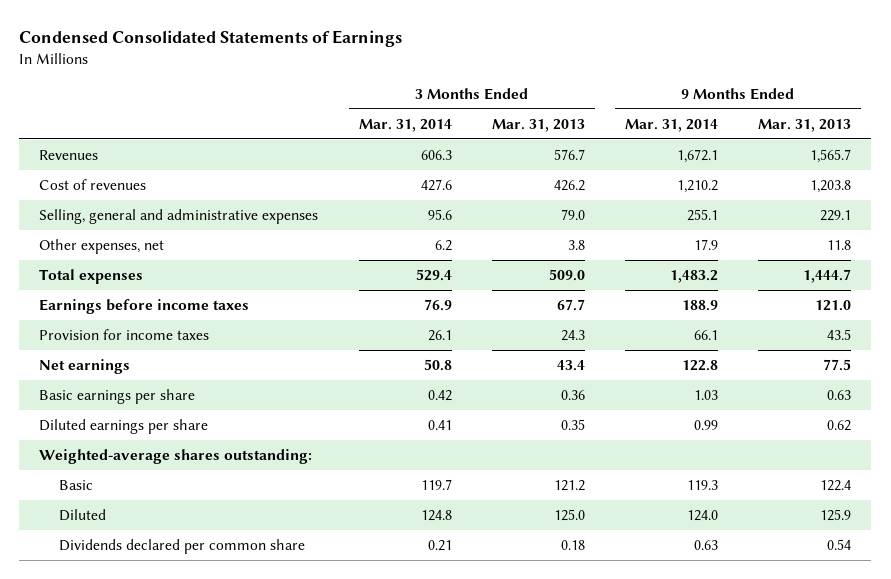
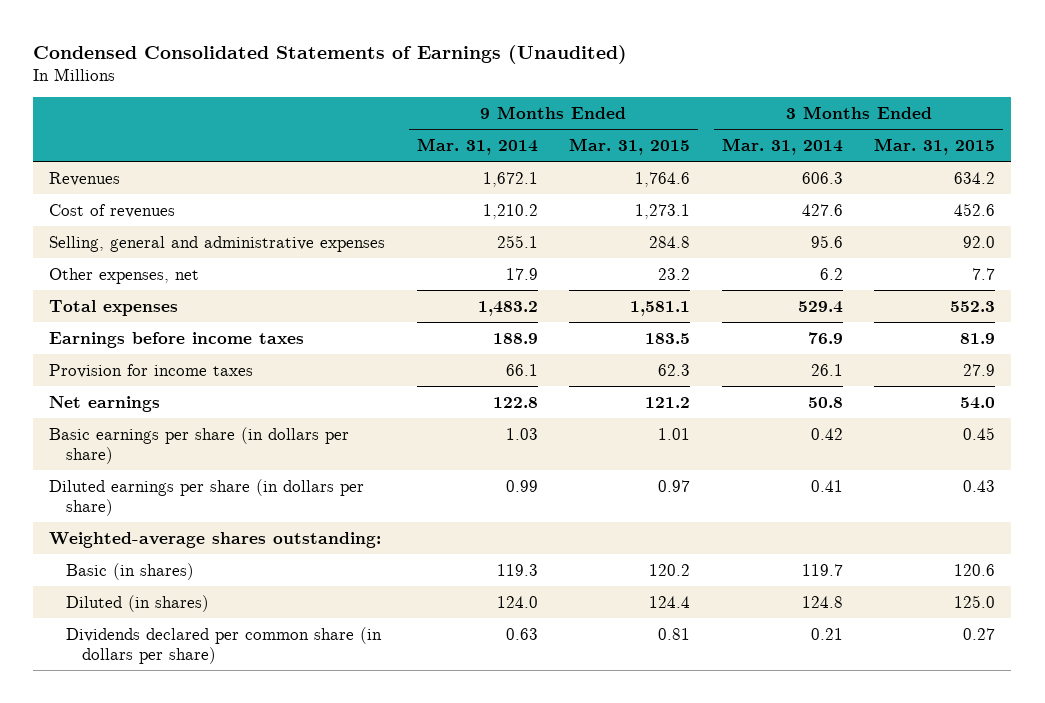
- Condensed Consolidated Statements of Earnings
+ Condensed Consolidated Statements of Earnings (Unaudited)
- | 3 Months Ended Mar. 31, 2014 | 3 Months Ended Mar. 31, 2013 | 9 Months Ended Mar. 31, 2014 | 9 Months Ended Mar. 31, 2013
+ | 9 Months Ended Mar. 31, 2014 | 9 Months Ended Mar. 31, 2015 | 3 Months Ended Mar. 31, 2014 | 3 Months Ended Mar. 31, 2015
- Basic earnings per share | 0.42 | 0.36 | 1.03 | 0.63
- Diluted earnings per share | 0.41 | 0.35 | 0.99 | 0.62
+ Basic earnings per share (in dollars per share) | 1.03 | 1.01 | 0.42 | 0.45
+ Diluted earnings per share (in dollars per share) | 0.99 | 0.97 | 0.41 | 0.43
- Basic | 119.7 | 121.2 | 119.3 | 122.4
- Diluted | 124.8 | 125.0 | 124.0 | 125.9
- Dividends declared per common share | 0.21 | 0.18 | 0.63 | 0.54
+ Basic (in shares) | 119.3 | 120.2 | 119.7 | 120.6
+ Diluted (in shares) | 124.0 | 124.4 | 124.8 | 125.0
+ Dividends declared per common share (in dollars per share) | 0.63 | 0.81 | 0.21 | 0.27

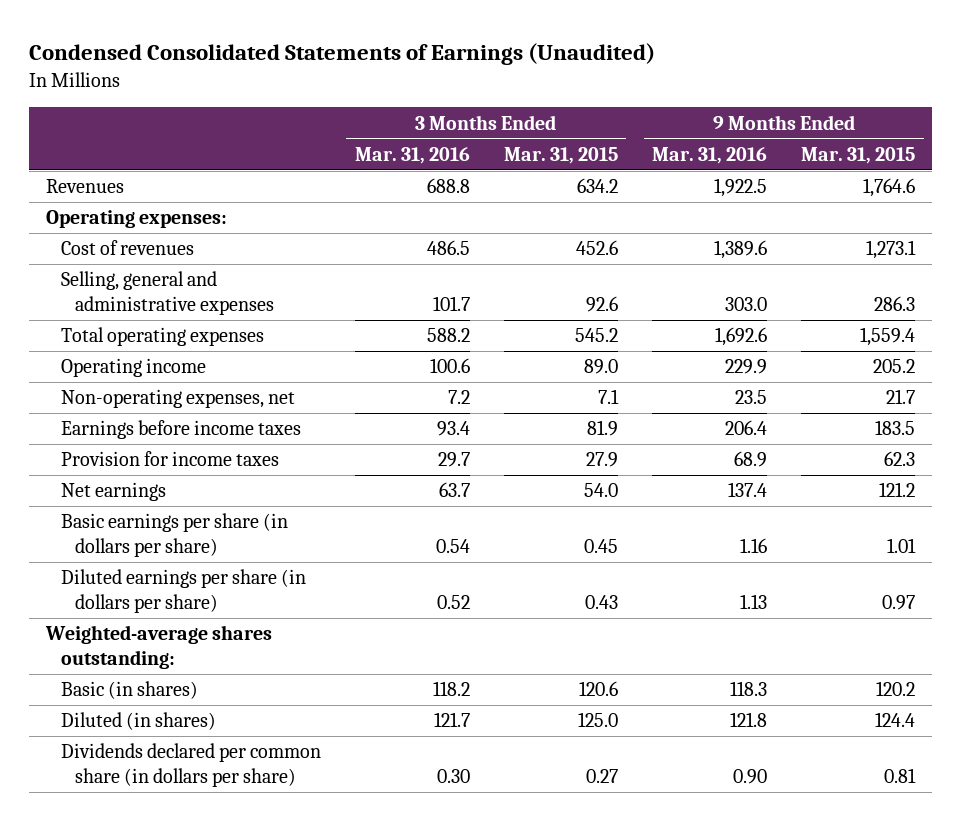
- | 9 Months Ended Mar. 31, 2014 | 9 Months Ended Mar. 31, 2015 | 3 Months Ended Mar. 31, 2014 | 3 Months Ended Mar. 31, 2015
+ | 3 Months Ended Mar. 31, 2016 | 3 Months Ended Mar. 31, 2015 | 9 Months Ended Mar. 31, 2016 | 9 Months Ended Mar. 31, 2015
+ Operating expenses:
- Selling, general and administrative expenses | 255.1 | 284.8 | 95.6 | 92.0
- Other expenses, net | 17.9 | 23.2 | 6.2 | 7.7
- Total expenses | 1,483.2 | 1,581.1 | 529.4 | 552.3
+ Selling, general and administrative expenses | 101.7 | 92.6 | 303.0 | 286.3
+ Total operating expenses | 588.2 | 545.2 | 1,692.6 | 1,559.4
+ Operating income | 100.6 | 89.0 | 229.9 | 205.2
+ Non-operating expenses, net | 7.2 | 7.1 | 23.5 | 21.7

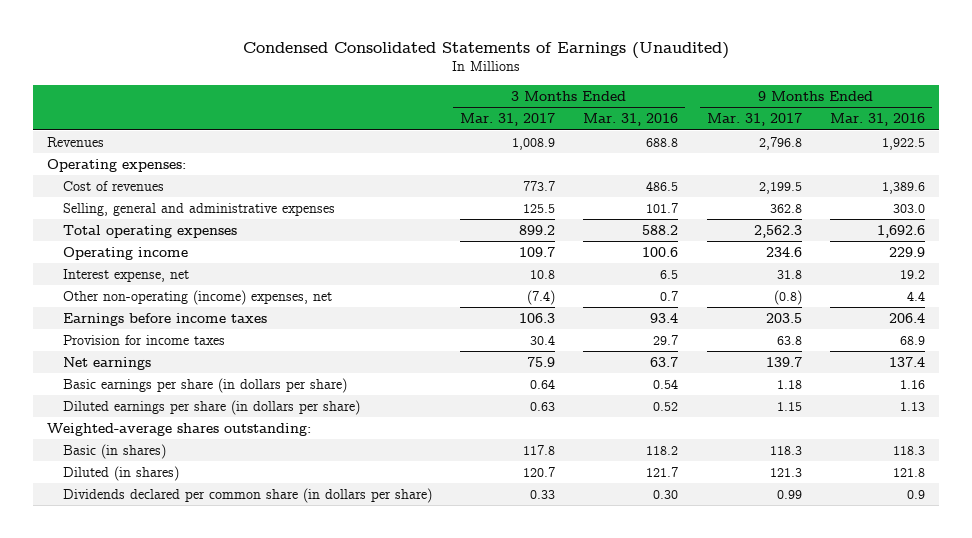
- | 3 Months Ended Mar. 31, 2016 | 3 Months Ended Mar. 31, 2015 | 9 Months Ended Mar. 31, 2016 | 9 Months Ended Mar. 31, 2015
+ | 3 Months Ended Mar. 31, 2017 | 3 Months Ended Mar. 31, 2016 | 9 Months Ended Mar. 31, 2017 | 9 Months Ended Mar. 31, 2016
- Non-operating expenses, net | 7.2 | 7.1 | 23.5 | 21.7
+ Interest expense, net | 10.8 | 6.5 | 31.8 | 19.2
+ Other non-operating (income) expenses, net | (7.4) | 0.7 | (0.8) | 4.4
- Dividends declared per common share (in dollars per share) | 0.30 | 0.27 | 0.90 | 0.81
+ Dividends declared per common share (in dollars per share) | 0.33 | 0.30 | 0.99 | 0.9

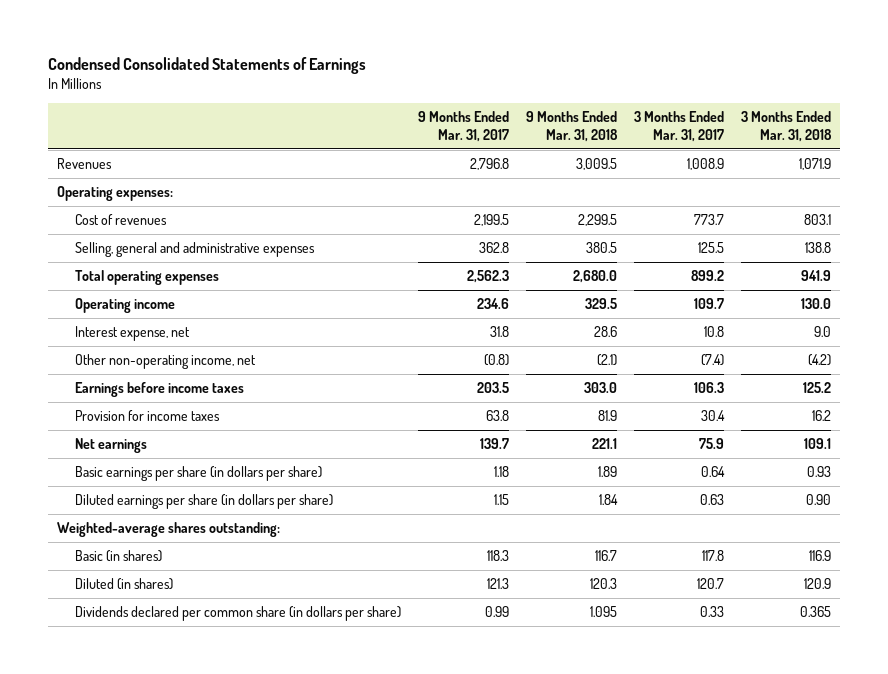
- Condensed Consolidated Statements of Earnings (Unaudited)
+ Condensed Consolidated Statements of Earnings
- | 3 Months Ended Mar. 31, 2017 | 3 Months Ended Mar. 31, 2016 | 9 Months Ended Mar. 31, 2017 | 9 Months Ended Mar. 31, 2016
+ | 9 Months Ended Mar. 31, 2017 | 9 Months Ended Mar. 31, 2018 | 3 Months Ended Mar. 31, 2017 | 3 Months Ended Mar. 31, 2018
- Other non-operating (income) expenses, net | (7.4) | 0.7 | (0.8) | 4.4
+ Other non-operating income, net | (0.8) | (2.1) | (7.4) | (4.2)

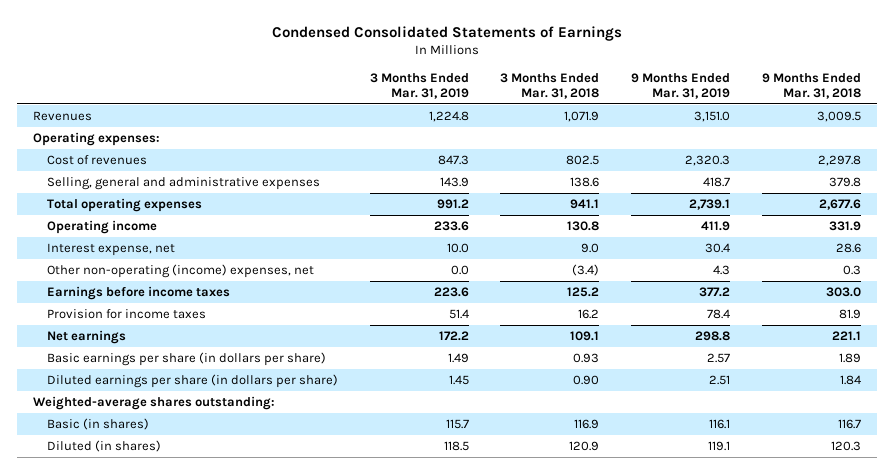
- | 9 Months Ended Mar. 31, 2017 | 9 Months Ended Mar. 31, 2018 | 3 Months Ended Mar. 31, 2017 | 3 Months Ended Mar. 31, 2018
+ | 3 Months Ended Mar. 31, 2019 | 3 Months Ended Mar. 31, 2018 | 9 Months Ended Mar. 31, 2019 | 9 Months Ended Mar. 31, 2018
- Cost of revenues | 2,199.5 | 2,299.5 | 773.7 | 803.1
- Selling, general and administrative expenses | 362.8 | 380.5 | 125.5 | 138.8
- Total operating expenses | 2,562.3 | 2,680.0 | 899.2 | 941.9
- Operating income | 234.6 | 329.5 | 109.7 | 130.0
+ Cost of revenues | 847.3 | 802.5 | 2,320.3 | 2,297.8
+ Selling, general and administrative expenses | 143.9 | 138.6 | 418.7 | 379.8
+ Total operating expenses | 991.2 | 941.1 | 2,739.1 | 2,677.6
+ Operating income | 233.6 | 130.8 | 411.9 | 331.9
- Other non-operating income, net | (0.8) | (2.1) | (7.4) | (4.2)
+ Other non-operating (income) expenses, net | 0.0 | (3.4) | 4.3 | 0.3
- Dividends declared per common share (in dollars per share) | 0.99 | 1.095 | 0.33 | 0.365

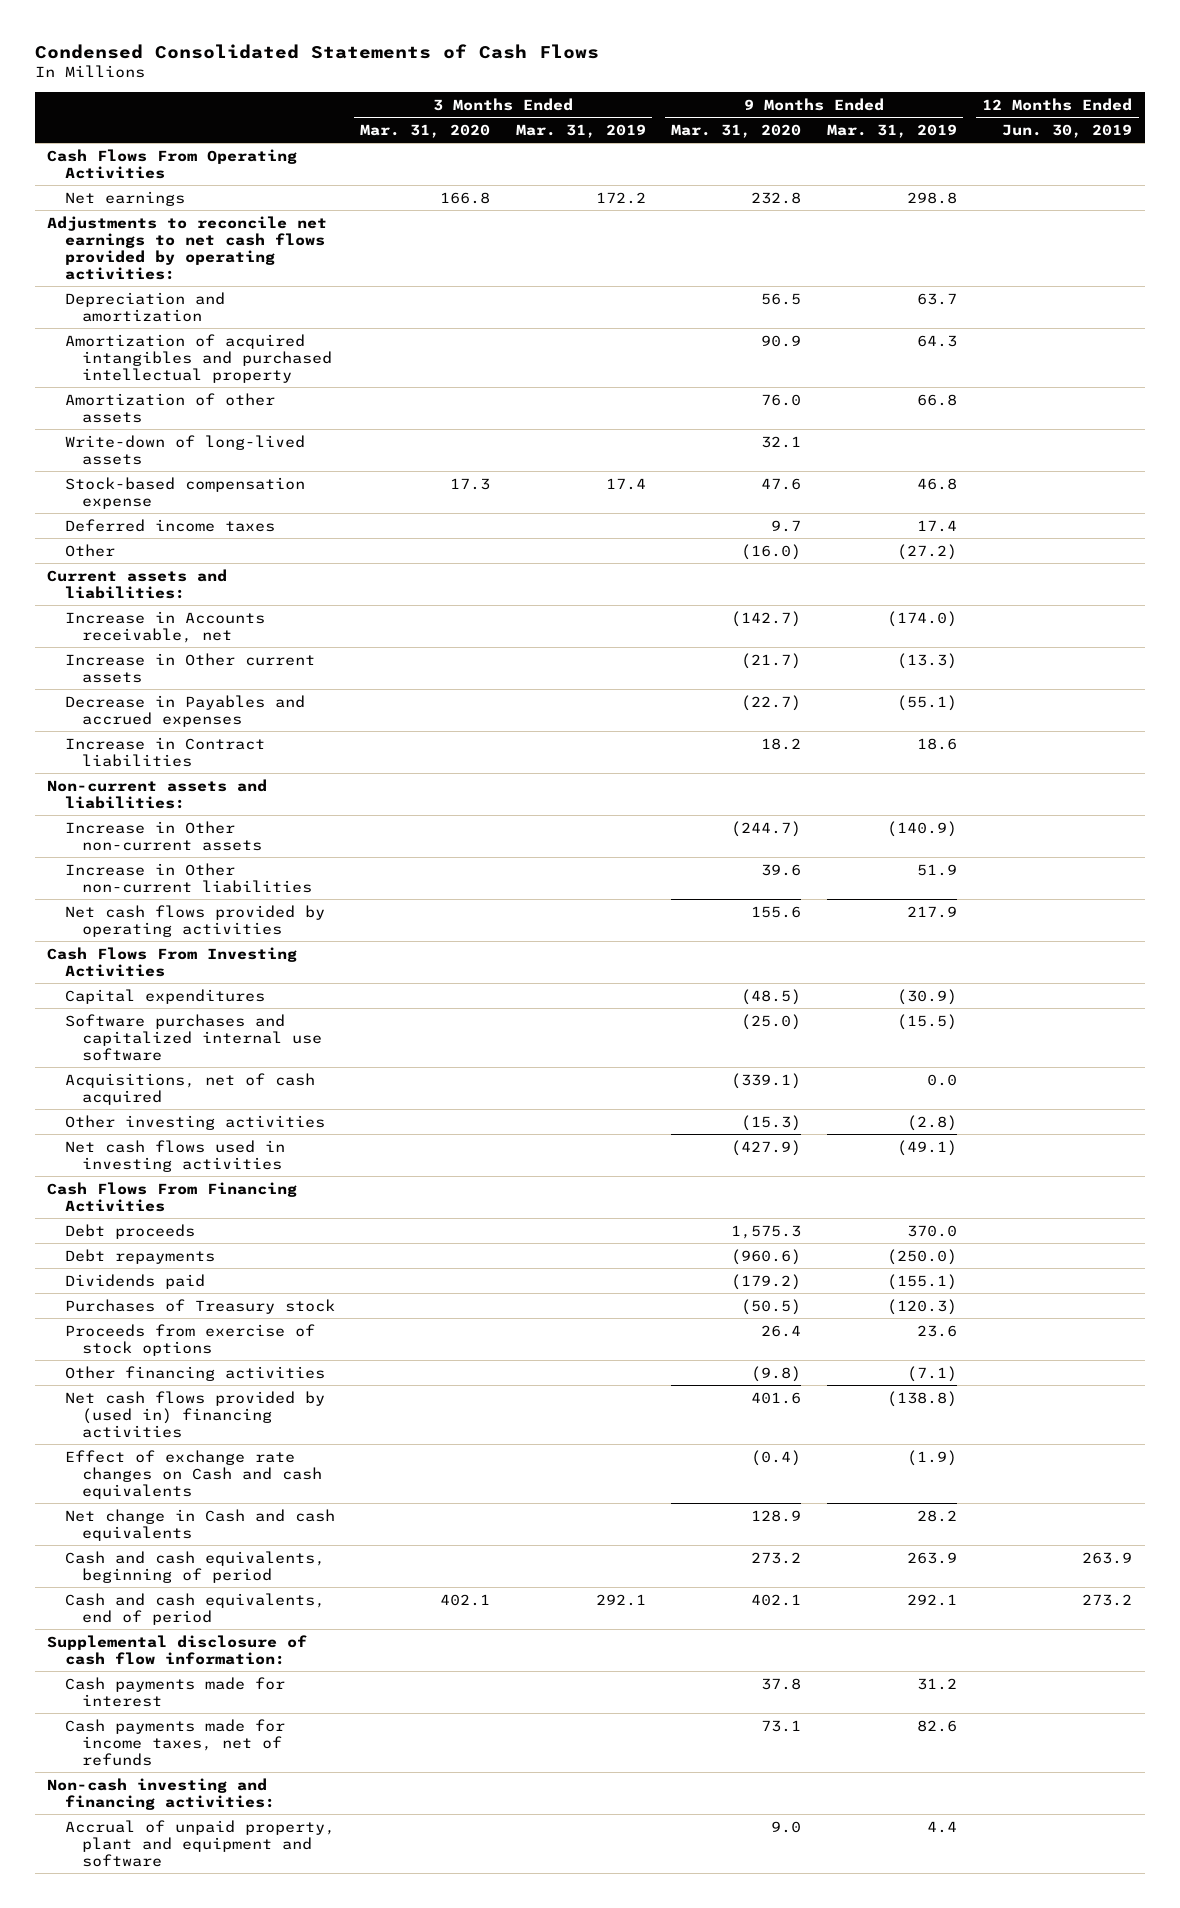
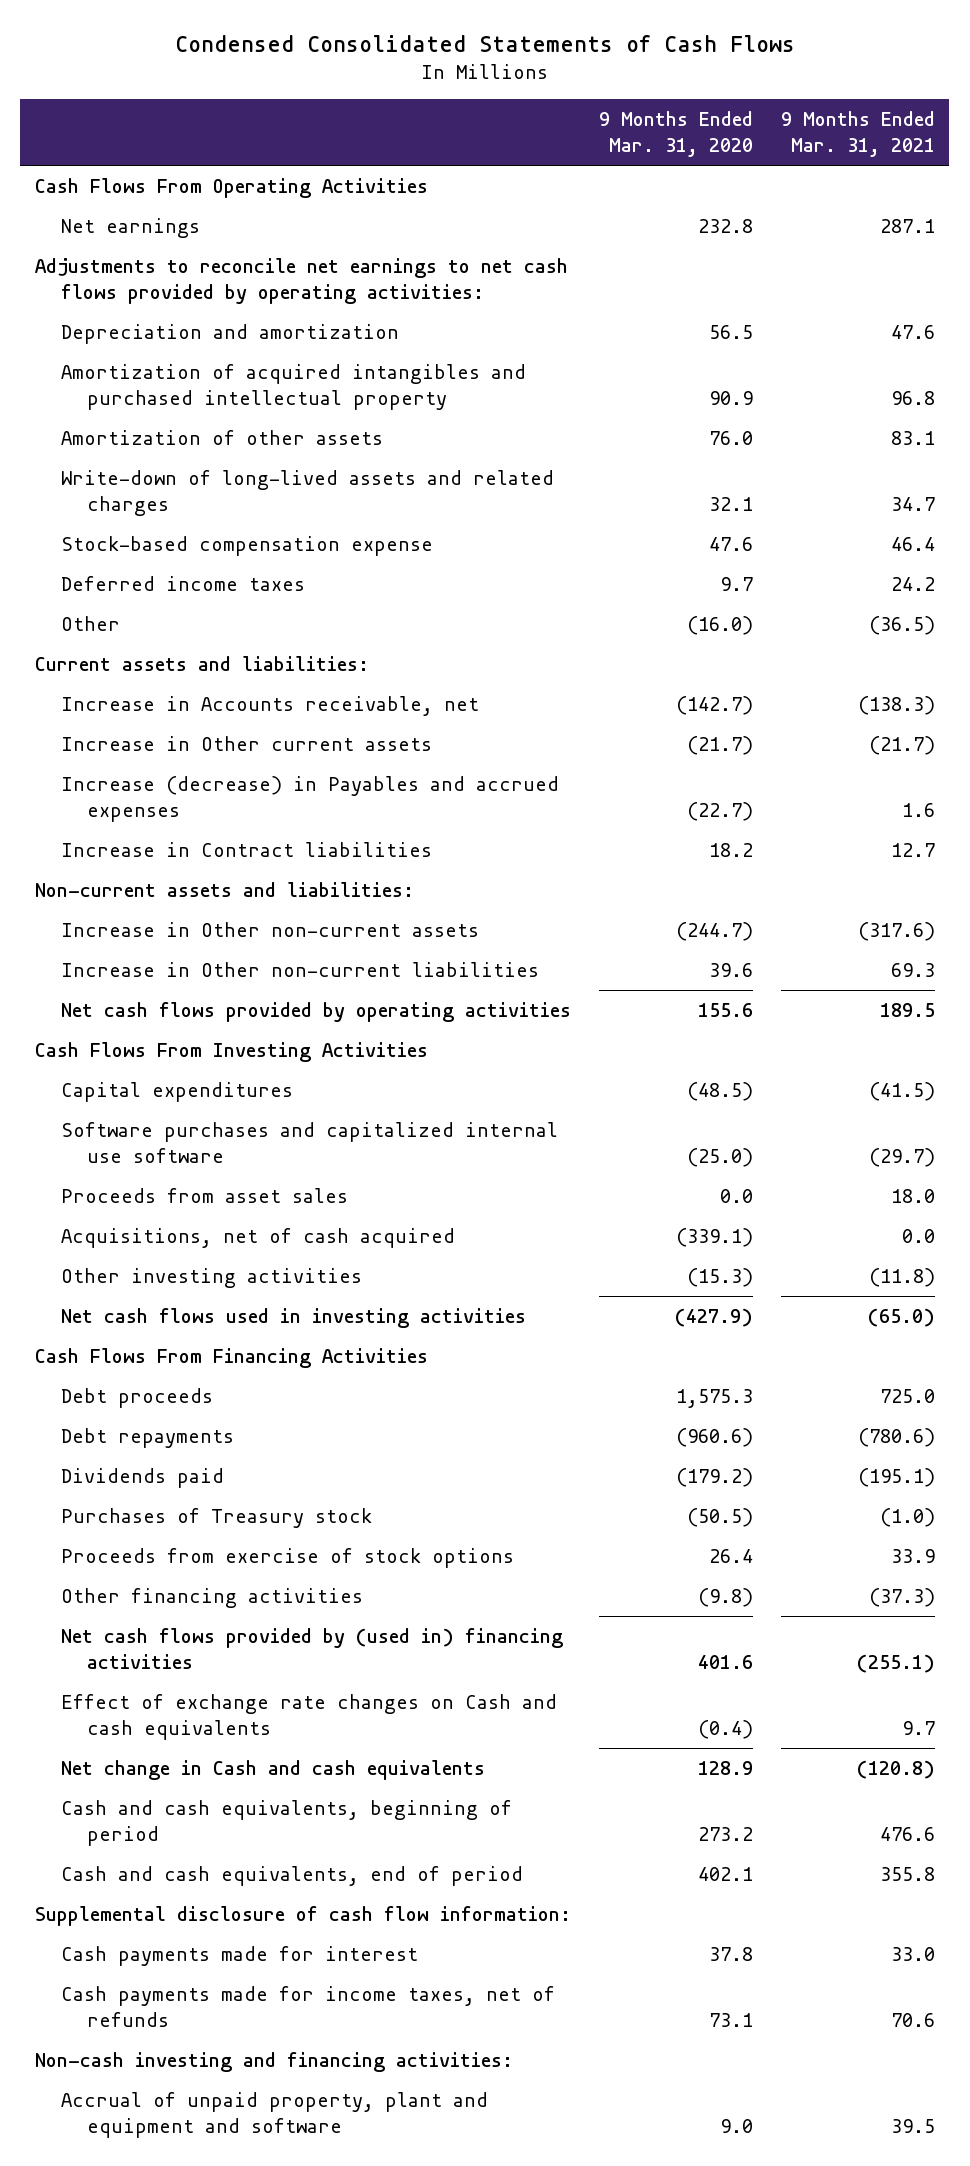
- | 3 Months Ended Mar. 31, 2020 | 3 Months Ended Mar. 31, 2019 | 9 Months Ended Mar. 31, 2020 | 9 Months Ended Mar. 31, 2019 | 12 Months Ended Jun. 30, 2019
+ | 9 Months Ended Mar. 31, 2020 | 9 Months Ended Mar. 31, 2021
- Write-down of long-lived assets | | | 32.1 | |
+ Write-down of long-lived assets and related charges | 32.1 | 34.7
- Decrease in Payables and accrued expenses | | | (22.7) | (55.1) |
+ Increase (decrease) in Payables and accrued expenses | (22.7) | 1.6
+ Proceeds from asset sales | 0.0 | 18.0

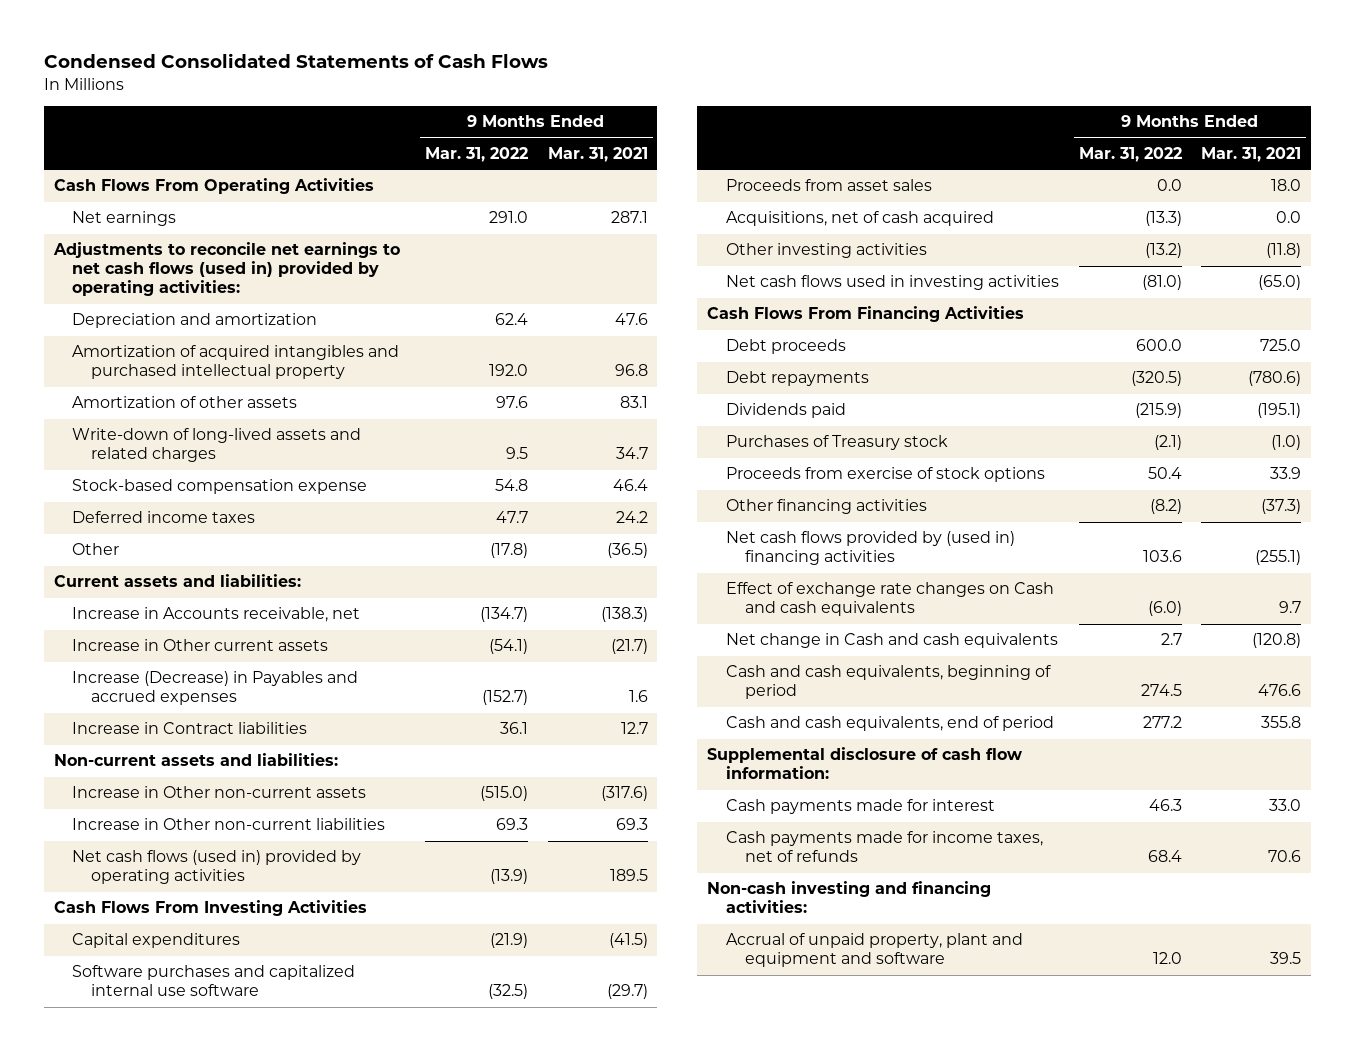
- | 9 Months Ended Mar. 31, 2020 | 9 Months Ended Mar. 31, 2021
+ | 9 Months Ended Mar. 31, 2022 | 9 Months Ended Mar. 31, 2021
- Adjustments to reconcile net earnings to net cash flows provided by operating activities:
+ Adjustments to reconcile net earnings to net cash flows (used in) provided by operating activities:
- Increase (decrease) in Payables and accrued expenses | (22.7) | 1.6
+ Increase (Decrease) in Payables and accrued expenses | (152.7) | 1.6
- Net cash flows provided by operating activities | 155.6 | 189.5
+ Net cash flows (used in) provided by operating activities | (13.9) | 189.5

